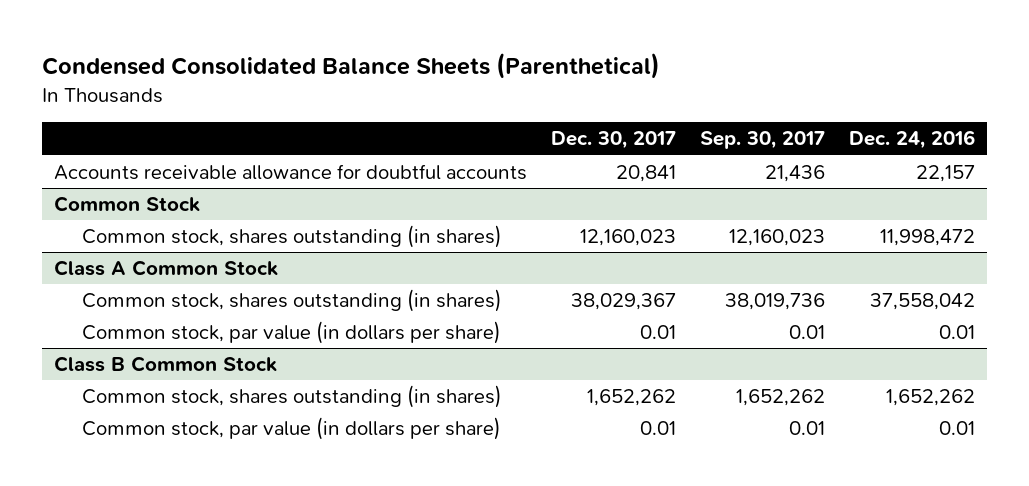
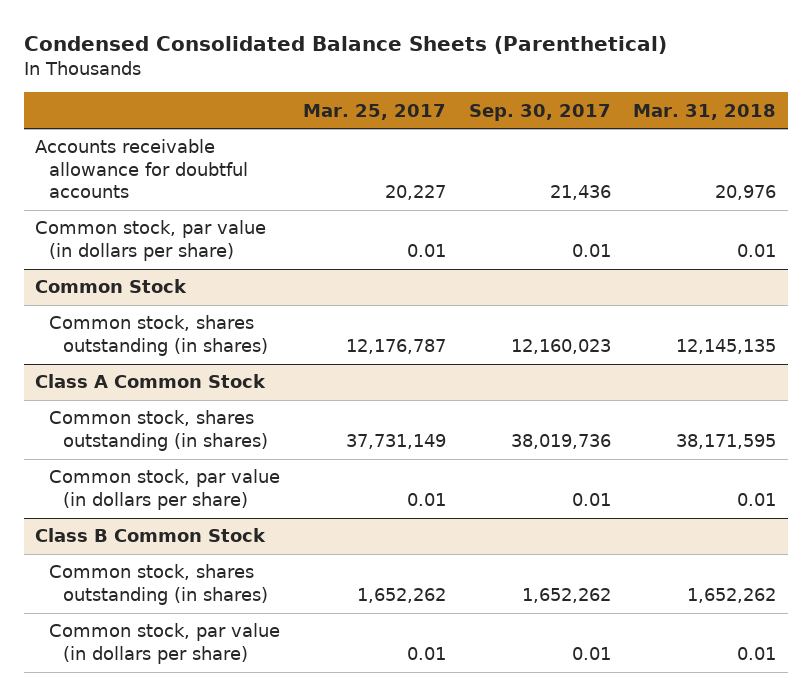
- | Dec. 30, 2017 | Sep. 30, 2017 | Dec. 24, 2016
+ | Mar. 25, 2017 | Sep. 30, 2017 | Mar. 31, 2018
+ Common stock, par value (in dollars per share) | 0.01 | 0.01 | 0.01

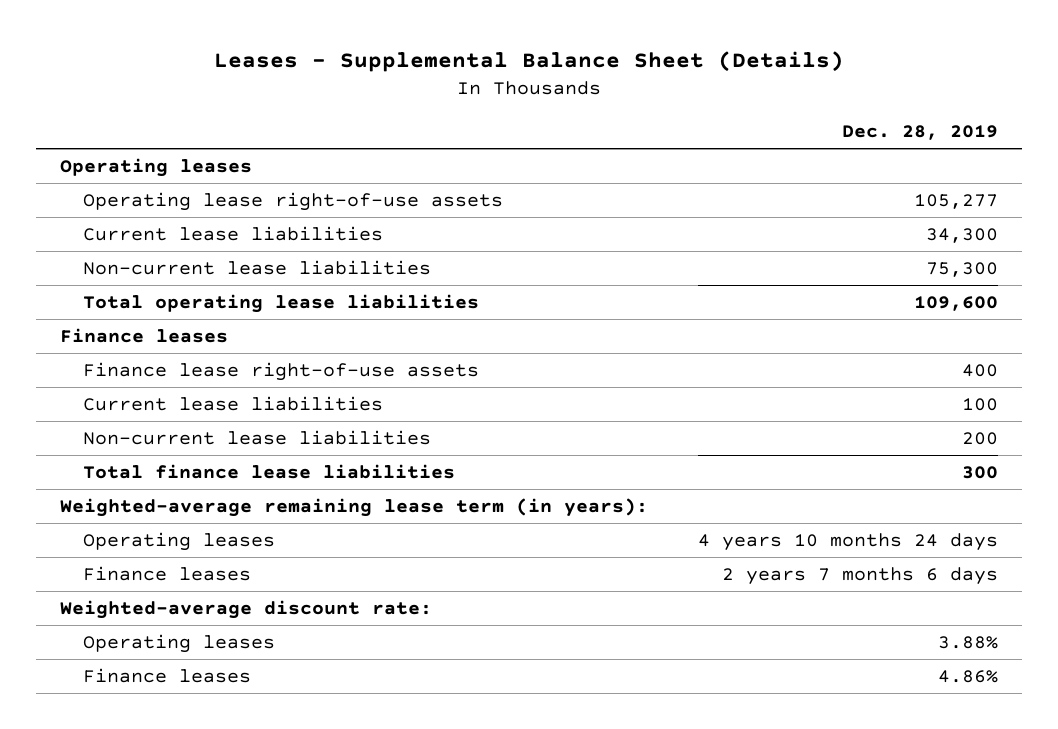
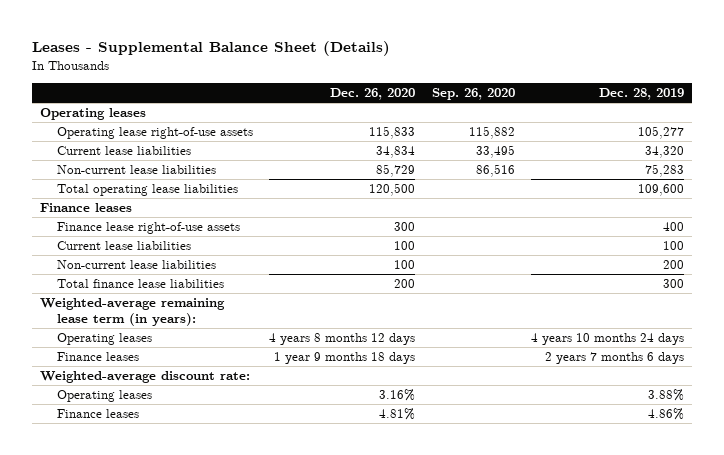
- | Dec. 28, 2019
+ | Dec. 26, 2020 | Sep. 26, 2020 | Dec. 28, 2019
- Current lease liabilities | 34,300
- Non-current lease liabilities | 75,300
+ Current lease liabilities | 34,834 | 33,495 | 34,320
+ Non-current lease liabilities | 85,729 | 86,516 | 75,283

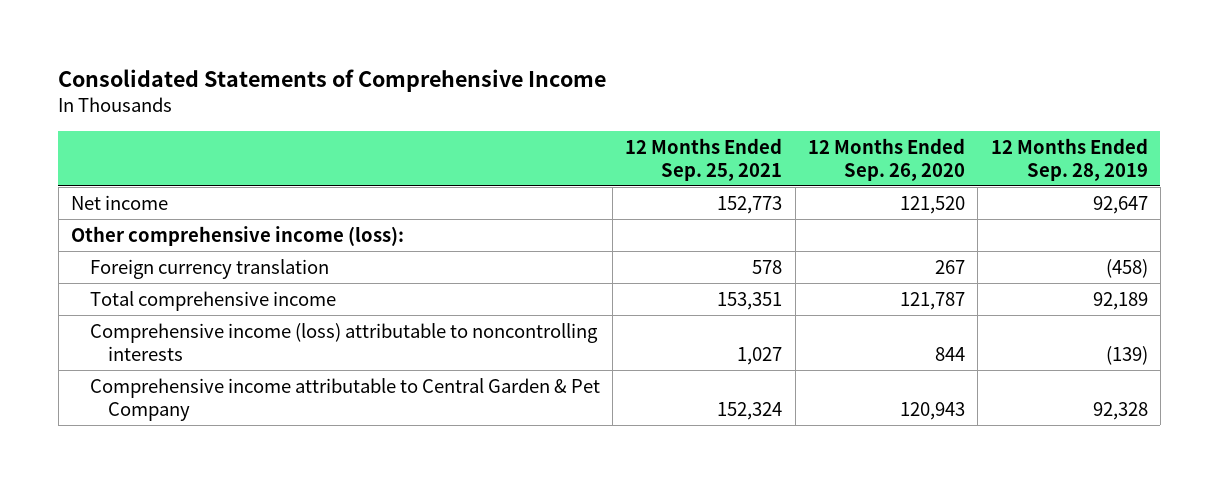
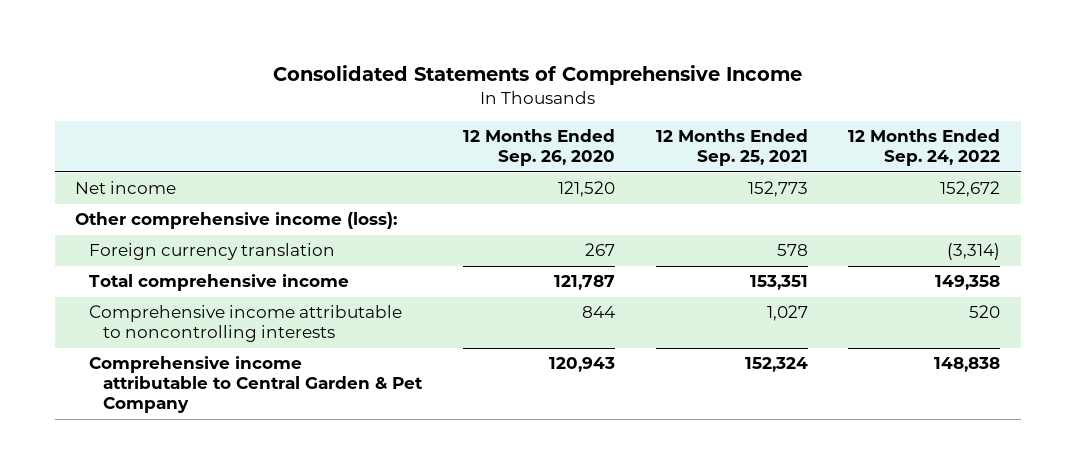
- | 12 Months Ended Sep. 25, 2021 | 12 Months Ended Sep. 26, 2020 | 12 Months Ended Sep. 28, 2019
+ | 12 Months Ended Sep. 26, 2020 | 12 Months Ended Sep. 25, 2021 | 12 Months Ended Sep. 24, 2022
- Comprehensive income (loss) attributable to noncontrolling interests | 1,027 | 844 | (139)
+ Comprehensive income attributable to noncontrolling interests | 844 | 1,027 | 520

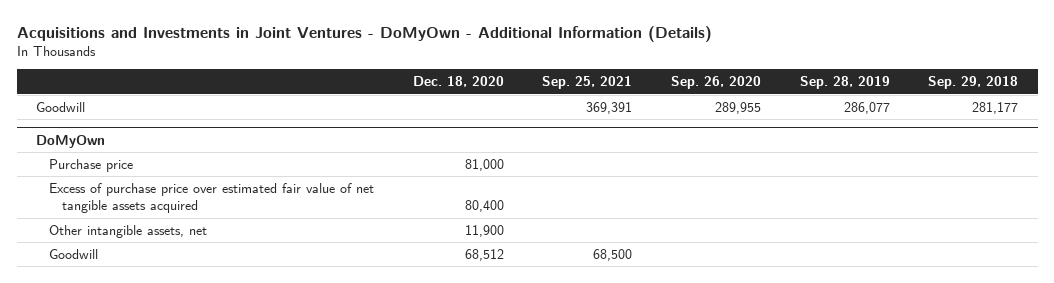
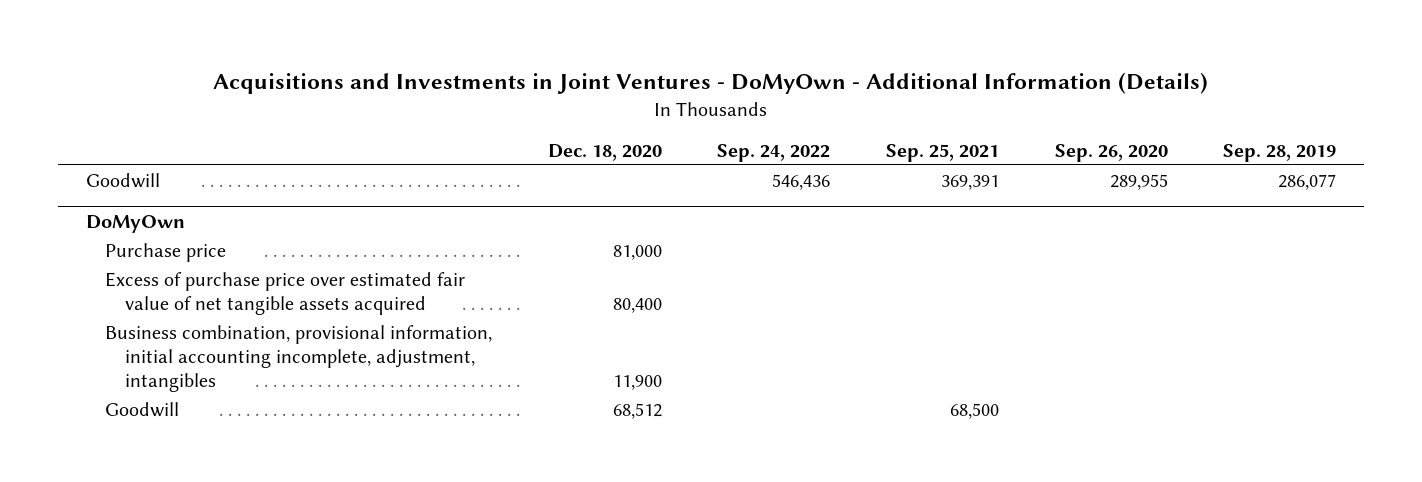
- | Dec. 18, 2020 | Sep. 25, 2021 | Sep. 26, 2020 | Sep. 28, 2019 | Sep. 29, 2018
+ | Dec. 18, 2020 | Sep. 24, 2022 | Sep. 25, 2021 | Sep. 26, 2020 | Sep. 28, 2019
@ DoMyOwn
- Other intangible assets, net | 11,900 | | | |
+ Business combination, provisional information, initial accounting incomplete, adjustment, intangibles | 11,900 | | | |

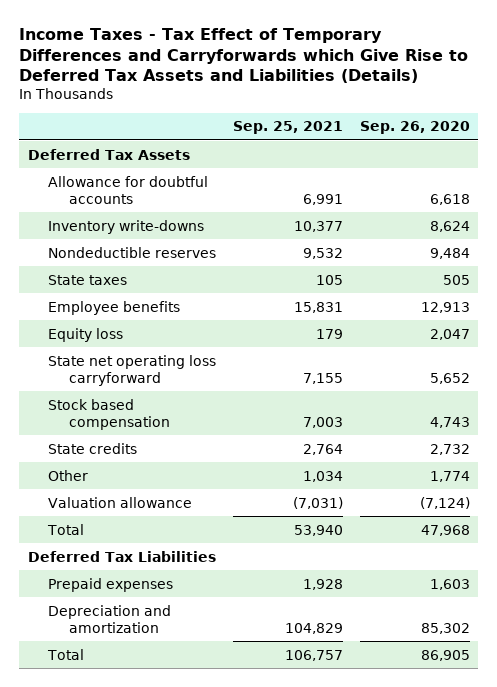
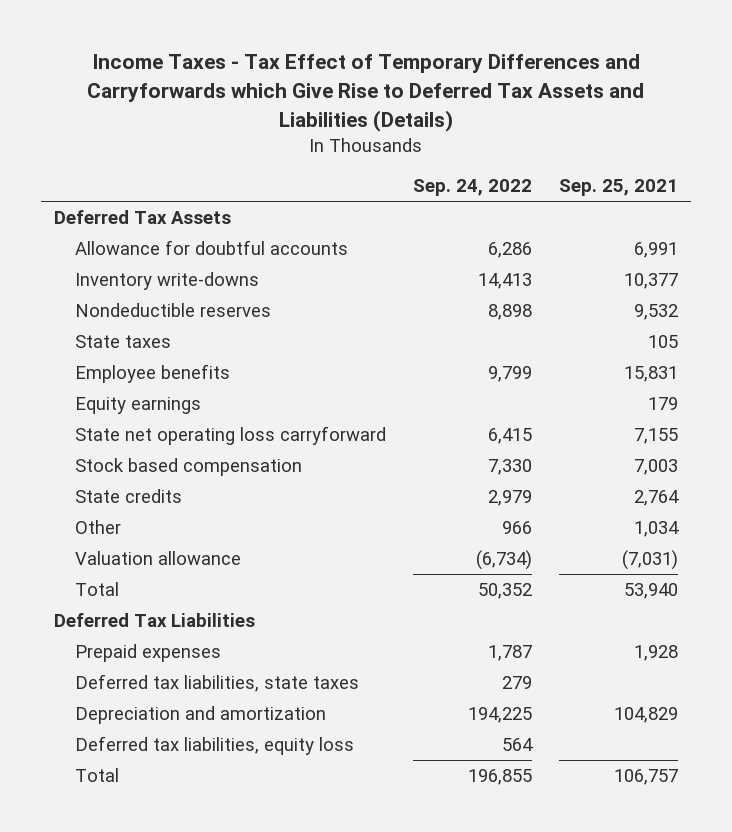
- | Sep. 25, 2021 | Sep. 26, 2020
+ | Sep. 24, 2022 | Sep. 25, 2021
- Equity loss | 179 | 2,047
+ Equity earnings | | 179
+ Deferred tax liabilities, state taxes | 279 |
+ Deferred tax liabilities, equity loss | 564 |

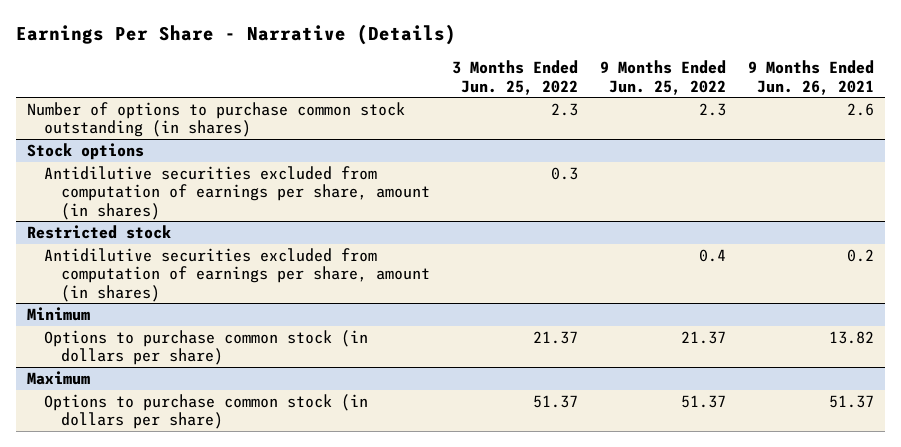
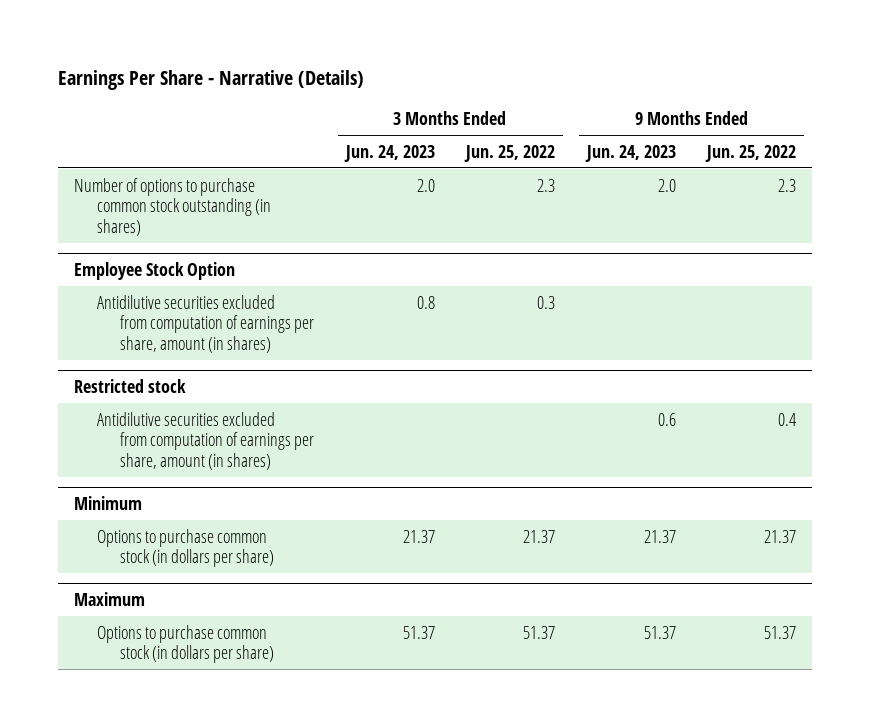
- | 3 Months Ended Jun. 25, 2022 | 9 Months Ended Jun. 25, 2022 | 9 Months Ended Jun. 26, 2021
+ | 3 Months Ended Jun. 24, 2023 | 3 Months Ended Jun. 25, 2022 | 9 Months Ended Jun. 24, 2023 | 9 Months Ended Jun. 25, 2022
- Stock options
+ Employee Stock Option

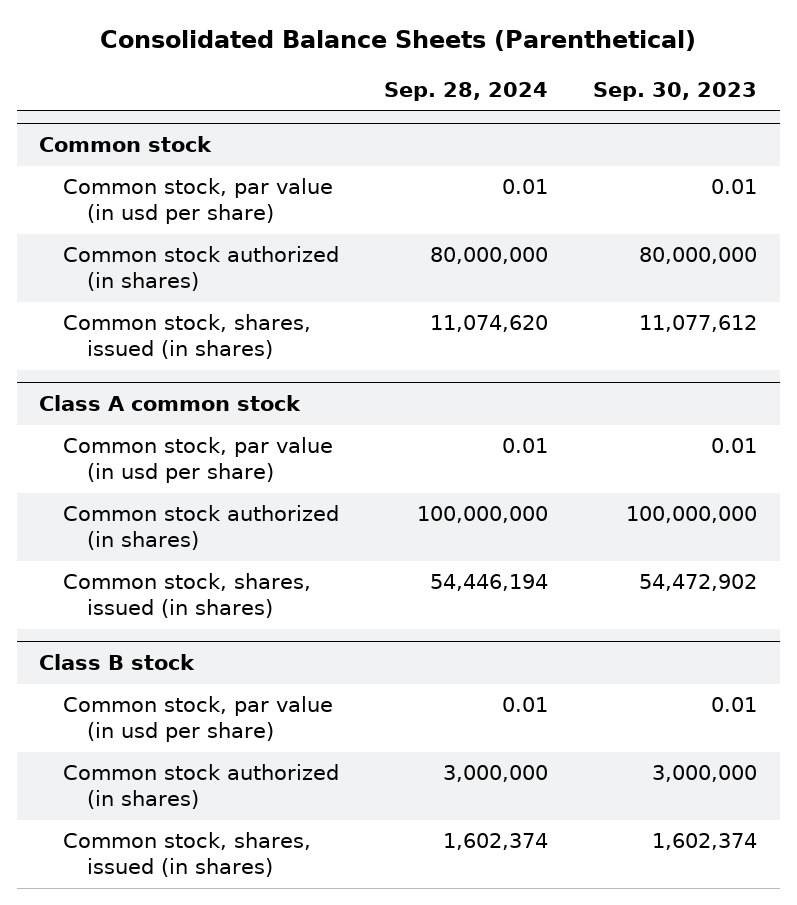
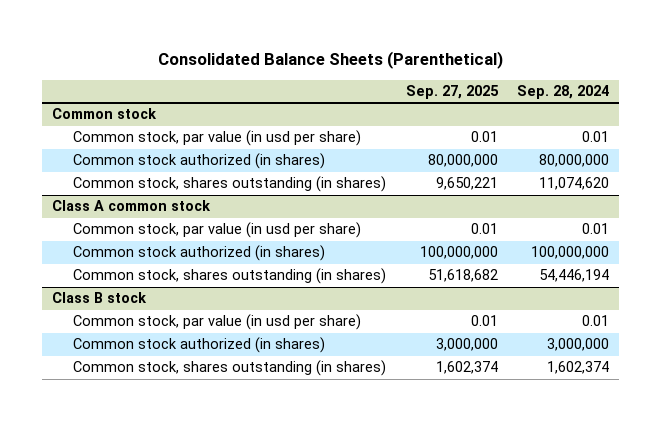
- | Sep. 28, 2024 | Sep. 30, 2023
+ | Sep. 27, 2025 | Sep. 28, 2024
@ Common stock
- Common stock, shares, issued (in shares) | 11,074,620 | 11,077,612
+ Common stock, shares outstanding (in shares) | 9,650,221 | 11,074,620
@ Class A common stock
- Common stock, shares, issued (in shares) | 54,446,194 | 54,472,902
+ Common stock, shares outstanding (in shares) | 51,618,682 | 54,446,194
@ Class B stock
- Common stock, shares, issued (in shares) | 1,602,374 | 1,602,374
+ Common stock, shares outstanding (in shares) | 1,602,374 | 1,602,374

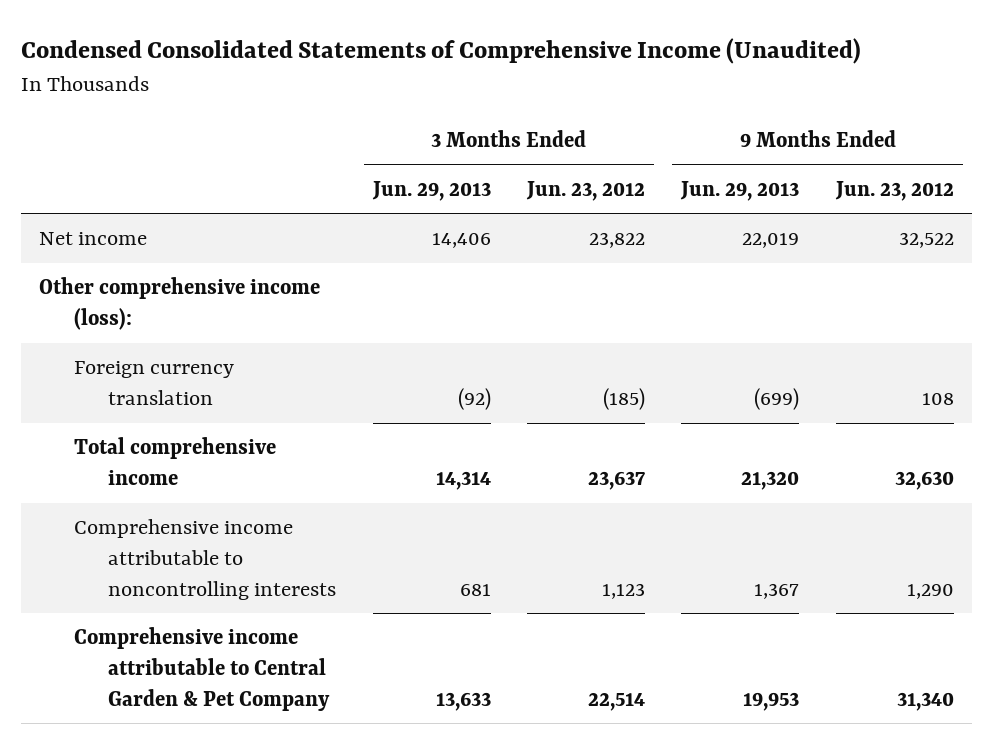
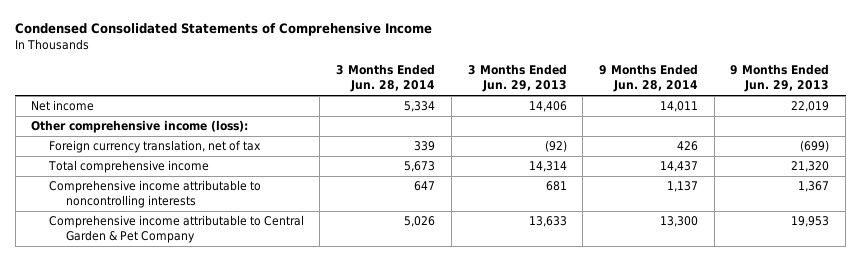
- Condensed Consolidated Statements of Comprehensive Income (Unaudited)
+ Condensed Consolidated Statements of Comprehensive Income
- | 3 Months Ended Jun. 29, 2013 | 3 Months Ended Jun. 23, 2012 | 9 Months Ended Jun. 29, 2013 | 9 Months Ended Jun. 23, 2012
+ | 3 Months Ended Jun. 28, 2014 | 3 Months Ended Jun. 29, 2013 | 9 Months Ended Jun. 28, 2014 | 9 Months Ended Jun. 29, 2013
- Foreign currency translation | (92) | (185) | (699) | 108
+ Foreign currency translation, net of tax | 339 | (92) | 426 | (699)

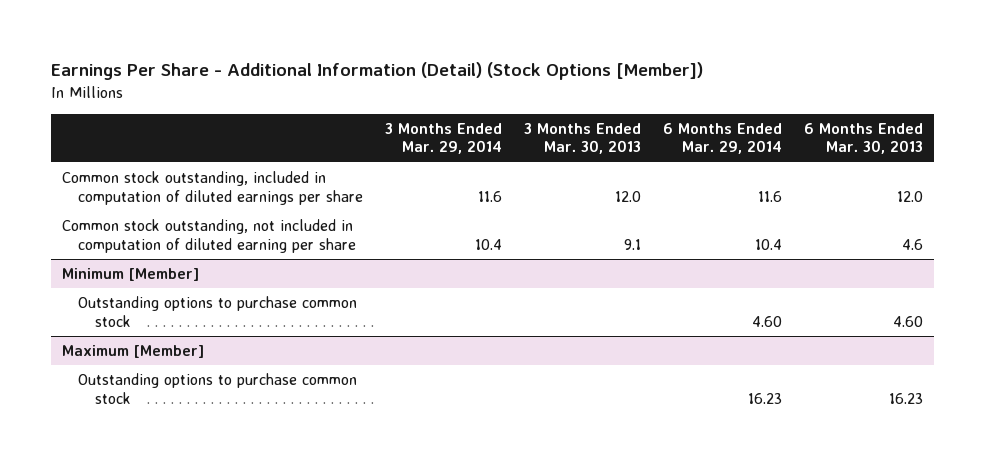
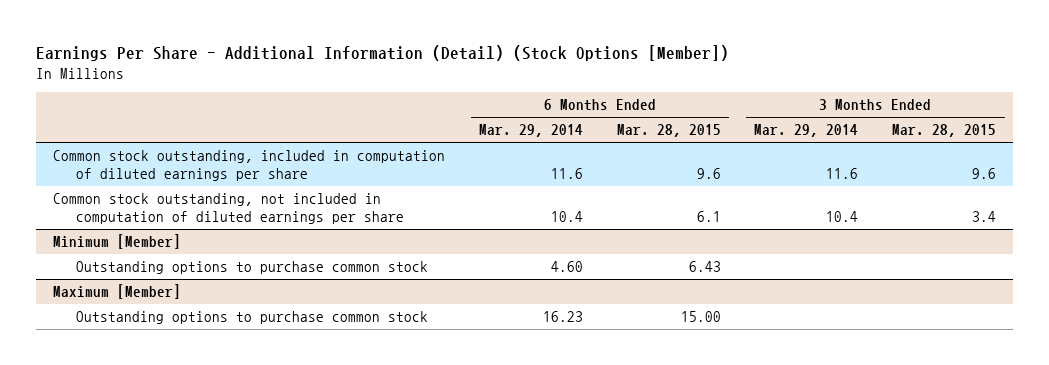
- | 3 Months Ended Mar. 29, 2014 | 3 Months Ended Mar. 30, 2013 | 6 Months Ended Mar. 29, 2014 | 6 Months Ended Mar. 30, 2013
+ | 6 Months Ended Mar. 29, 2014 | 6 Months Ended Mar. 28, 2015 | 3 Months Ended Mar. 29, 2014 | 3 Months Ended Mar. 28, 2015
- Common stock outstanding, not included in computation of diluted earning per share | 10.4 | 9.1 | 10.4 | 4.6
+ Common stock outstanding, not included in computation of diluted earnings per share | 10.4 | 6.1 | 10.4 | 3.4

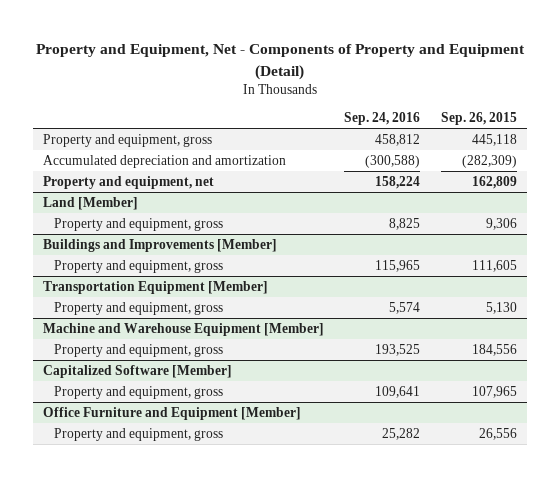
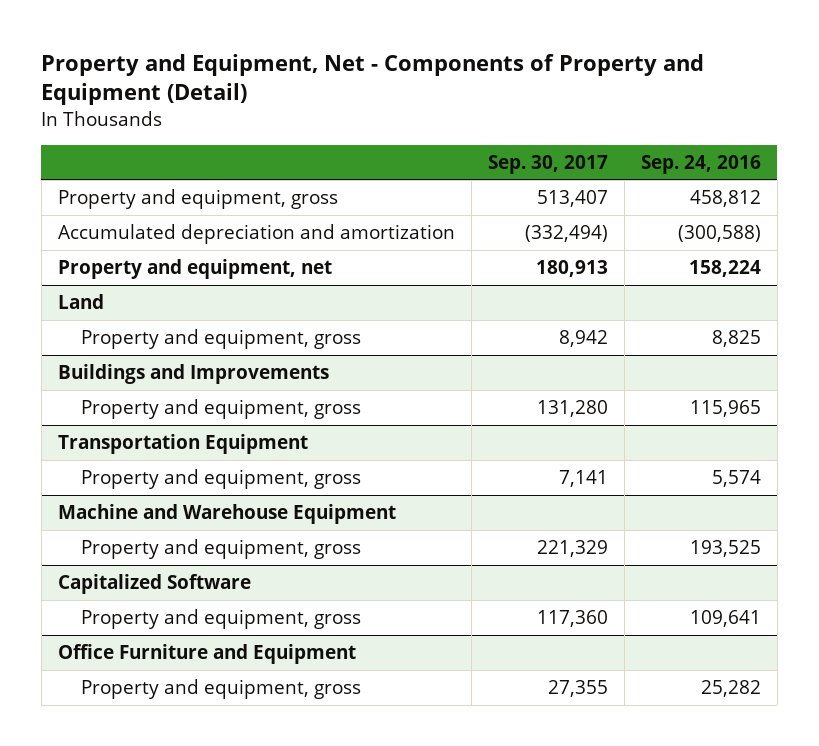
- | Sep. 24, 2016 | Sep. 26, 2015
+ | Sep. 30, 2017 | Sep. 24, 2016
- Land [Member]
+ Land
- Buildings and Improvements [Member]
+ Buildings and Improvements
- Transportation Equipment [Member]
+ Transportation Equipment
- Machine and Warehouse Equipment [Member]
+ Machine and Warehouse Equipment
- Capitalized Software [Member]
+ Capitalized Software
- Office Furniture and Equipment [Member]
+ Office Furniture and Equipment

